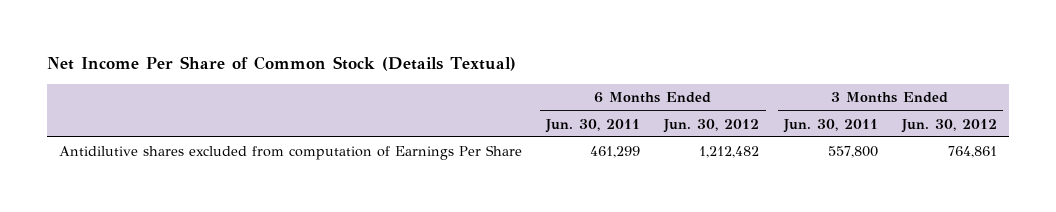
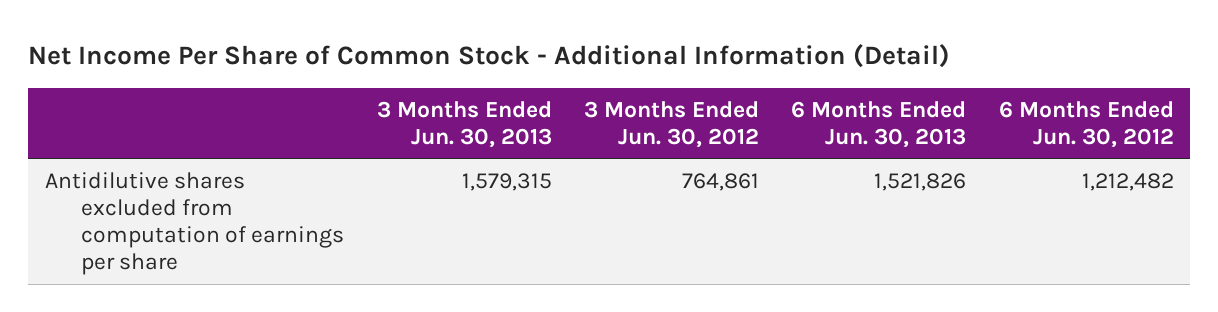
- Net Income Per Share of Common Stock (Details Textual)
+ Net Income Per Share of Common Stock - Additional Information (Detail)
- | 6 Months Ended Jun. 30, 2011 | 6 Months Ended Jun. 30, 2012 | 3 Months Ended Jun. 30, 2011 | 3 Months Ended Jun. 30, 2012
+ | 3 Months Ended Jun. 30, 2013 | 3 Months Ended Jun. 30, 2012 | 6 Months Ended Jun. 30, 2013 | 6 Months Ended Jun. 30, 2012
- Antidilutive shares excluded from computation of Earnings Per Share | 461,299 | 1,212,482 | 557,800 | 764,861
+ Antidilutive shares excluded from computation of earnings per share | 1,579,315 | 764,861 | 1,521,826 | 1,212,482

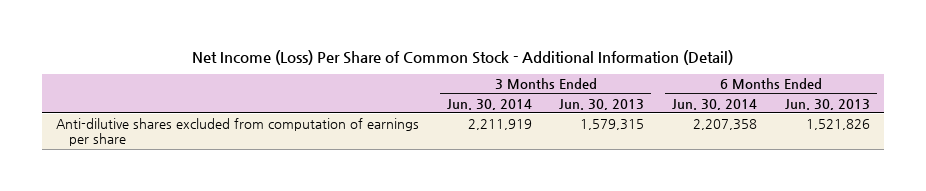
- Net Income Per Share of Common Stock - Additional Information (Detail)
+ Net Income (Loss) Per Share of Common Stock - Additional Information (Detail)
- | 3 Months Ended Jun. 30, 2013 | 3 Months Ended Jun. 30, 2012 | 6 Months Ended Jun. 30, 2013 | 6 Months Ended Jun. 30, 2012
+ | 3 Months Ended Jun. 30, 2014 | 3 Months Ended Jun. 30, 2013 | 6 Months Ended Jun. 30, 2014 | 6 Months Ended Jun. 30, 2013
- Antidilutive shares excluded from computation of earnings per share | 1,579,315 | 764,861 | 1,521,826 | 1,212,482
+ Anti-dilutive shares excluded from computation of earnings per share | 2,211,919 | 1,579,315 | 2,207,358 | 1,521,826

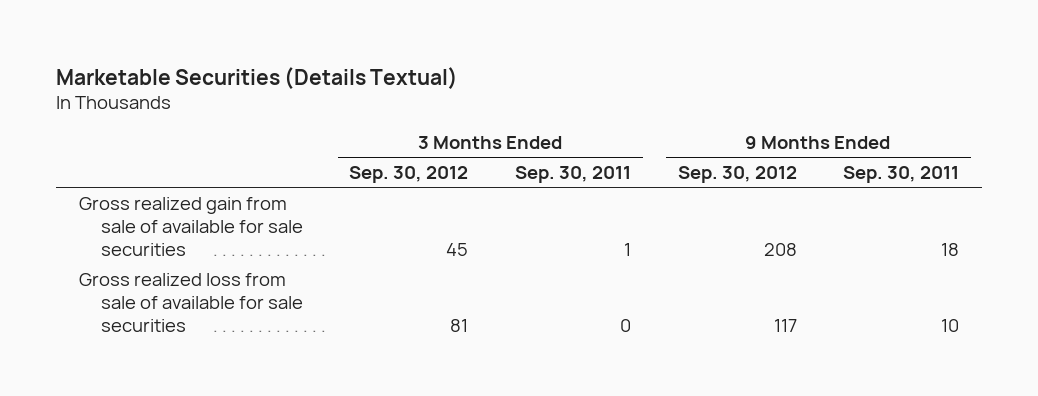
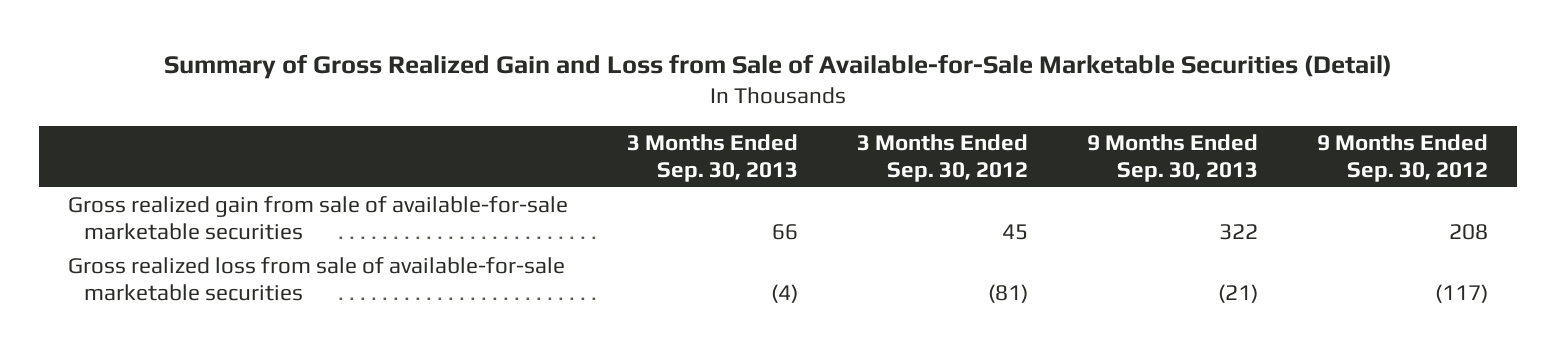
- Marketable Securities (Details Textual)
+ Summary of Gross Realized Gain and Loss from Sale of Available-for-Sale Marketable Securities (Detail)
- | 3 Months Ended Sep. 30, 2012 | 3 Months Ended Sep. 30, 2011 | 9 Months Ended Sep. 30, 2012 | 9 Months Ended Sep. 30, 2011
+ | 3 Months Ended Sep. 30, 2013 | 3 Months Ended Sep. 30, 2012 | 9 Months Ended Sep. 30, 2013 | 9 Months Ended Sep. 30, 2012
- Gross realized gain from sale of available for sale securities | 45 | 1 | 208 | 18
- Gross realized loss from sale of available for sale securities | 81 | 0 | 117 | 10
+ Gross realized gain from sale of available-for-sale marketable securities | 66 | 45 | 322 | 208
+ Gross realized loss from sale of available-for-sale marketable securities | (4) | (81) | (21) | (117)

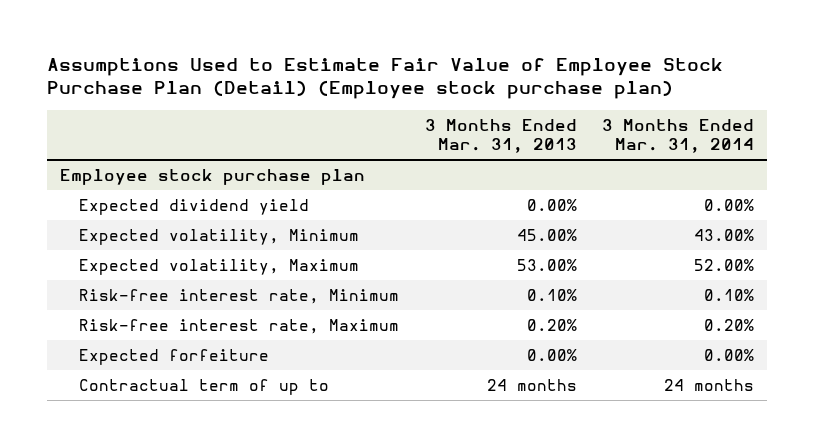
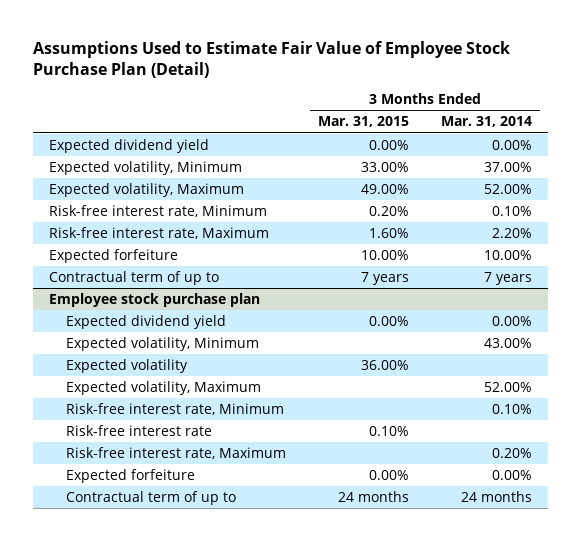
- Assumptions Used to Estimate Fair Value of Employee Stock Purchase Plan (Detail) (Employee stock purchase plan)
+ Assumptions Used to Estimate Fair Value of Employee Stock Purchase Plan (Detail)
- | 3 Months Ended Mar. 31, 2013 | 3 Months Ended Mar. 31, 2014
+ | 3 Months Ended Mar. 31, 2015 | 3 Months Ended Mar. 31, 2014
+ Expected dividend yield | 0.00% | 0.00%
+ Expected volatility, Minimum | 33.00% | 37.00%
+ Expected volatility, Maximum | 49.00% | 52.00%
+ Risk-free interest rate, Minimum | 0.20% | 0.10%
+ Risk-free interest rate, Maximum | 1.60% | 2.20%
+ Expected forfeiture | 10.00% | 10.00%
+ Contractual term of up to | 7 years | 7 years
@ Employee stock purchase plan
+ Expected volatility | 36.00% |
+ Risk-free interest rate | 0.10% |

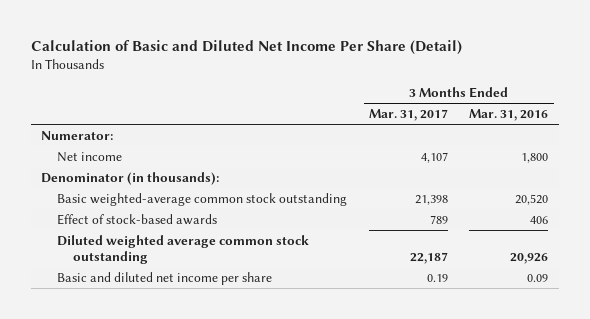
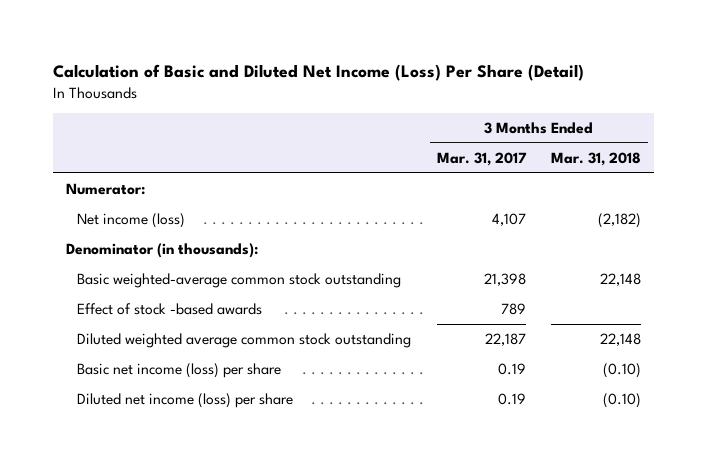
- Calculation of Basic and Diluted Net Income Per Share (Detail)
+ Calculation of Basic and Diluted Net Income (Loss) Per Share (Detail)
- | 3 Months Ended Mar. 31, 2017 | 3 Months Ended Mar. 31, 2016
+ | 3 Months Ended Mar. 31, 2017 | 3 Months Ended Mar. 31, 2018
- Net income | 4,107 | 1,800
+ Net income (loss) | 4,107 | (2,182)
- Effect of stock-based awards | 789 | 406
+ Effect of stock -based awards | 789 |
- Basic and diluted net income per share | 0.19 | 0.09
+ Basic net income (loss) per share | 0.19 | (0.10)
+ Diluted net income (loss) per share | 0.19 | (0.10)

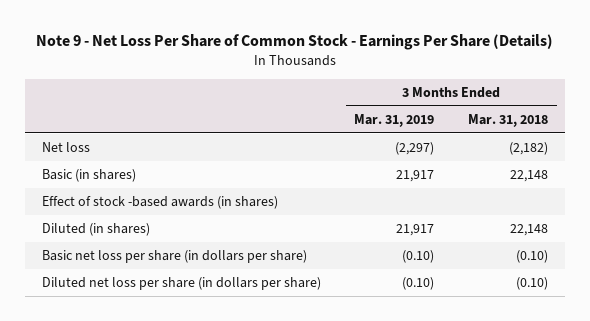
- Calculation of Basic and Diluted Net Income (Loss) Per Share (Detail)
+ Note 9 - Net Loss Per Share of Common Stock - Earnings Per Share (Details)
- | 3 Months Ended Mar. 31, 2017 | 3 Months Ended Mar. 31, 2018
+ | 3 Months Ended Mar. 31, 2019 | 3 Months Ended Mar. 31, 2018
- Numerator:
- Net income (loss) | 4,107 | (2,182)
- Denominator (in thousands):
- Basic weighted-average common stock outstanding | 21,398 | 22,148
- Effect of stock -based awards | 789 |
- Diluted weighted average common stock outstanding | 22,187 | 22,148
- Basic net income (loss) per share | 0.19 | (0.10)
- Diluted net income (loss) per share | 0.19 | (0.10)
+ Net loss | (2,297) | (2,182)
+ Basic (in shares) | 21,917 | 22,148
+ Effect of stock -based awards (in shares)
+ Diluted (in shares) | 21,917 | 22,148
+ Basic net loss per share (in dollars per share) | (0.10) | (0.10)
+ Diluted net loss per share (in dollars per share) | (0.10) | (0.10)

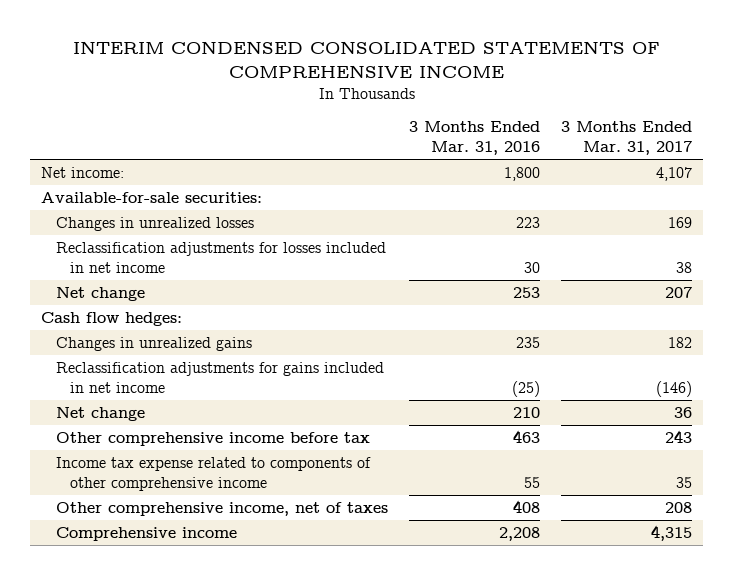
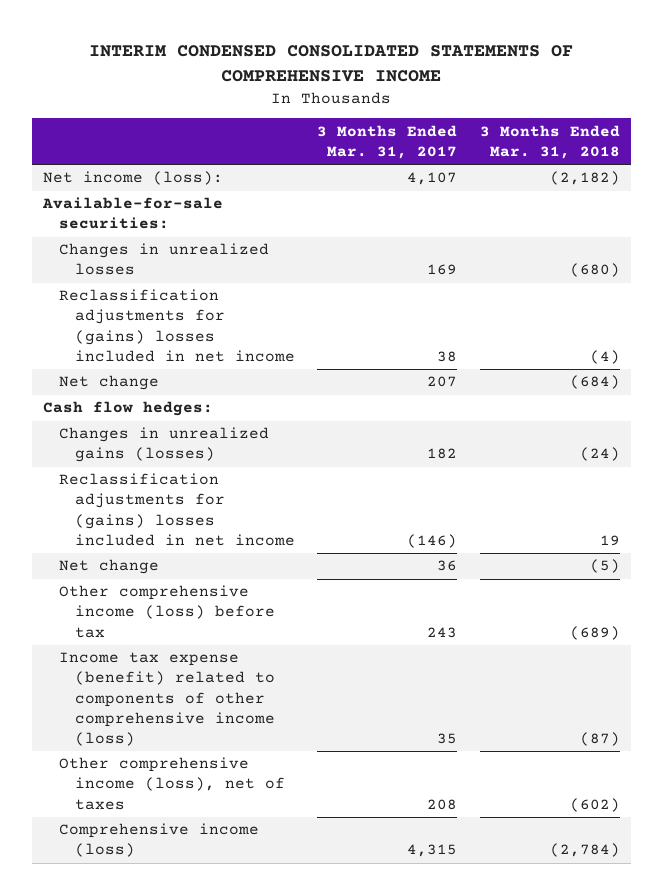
- | 3 Months Ended Mar. 31, 2016 | 3 Months Ended Mar. 31, 2017
+ | 3 Months Ended Mar. 31, 2017 | 3 Months Ended Mar. 31, 2018
- Net income: | 1,800 | 4,107
+ Net income (loss): | 4,107 | (2,182)
- Reclassification adjustments for losses included in net income | 30 | 38
+ Reclassification adjustments for (gains) losses included in net income | 38 | (4)
- Changes in unrealized gains | 235 | 182
- Reclassification adjustments for gains included in net income | (25) | (146)
+ Changes in unrealized gains (losses) | 182 | (24)
+ Reclassification adjustments for (gains) losses included in net income | (146) | 19
- Other comprehensive income before tax | 463 | 243
- Income tax expense related to components of other comprehensive income | 55 | 35
- Other comprehensive income, net of taxes | 408 | 208
- Comprehensive income | 2,208 | 4,315
+ Other comprehensive income (loss) before tax | 243 | (689)
+ Income tax expense (benefit) related to components of other comprehensive income (loss) | 35 | (87)
+ Other comprehensive income (loss), net of taxes | 208 | (602)
+ Comprehensive income (loss) | 4,315 | (2,784)

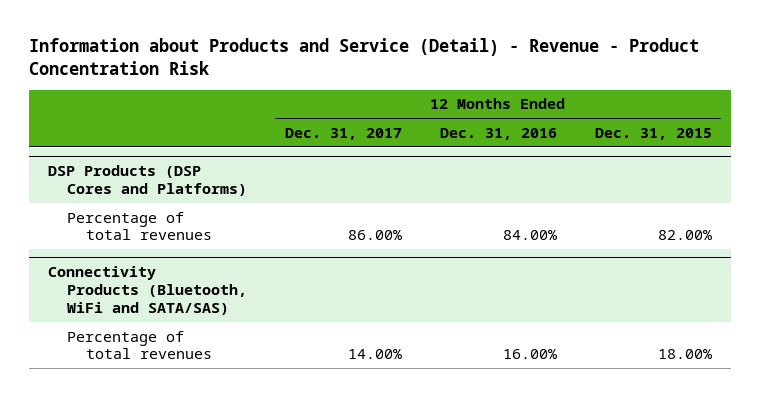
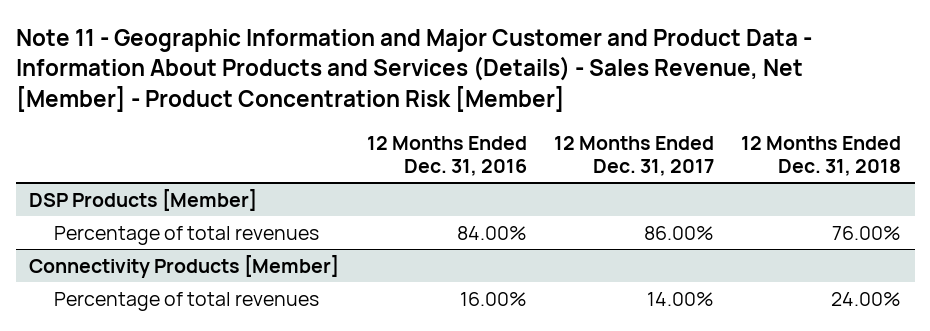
- Information about Products and Service (Detail) - Revenue - Product Concentration Risk
+ Note 11 - Geographic Information and Major Customer and Product Data - Information About Products and Services (Details) - Sales Revenue, Net [Member] - Product Concentration Risk [Member]
- | 12 Months Ended Dec. 31, 2017 | 12 Months Ended Dec. 31, 2016 | 12 Months Ended Dec. 31, 2015
+ | 12 Months Ended Dec. 31, 2016 | 12 Months Ended Dec. 31, 2017 | 12 Months Ended Dec. 31, 2018
- DSP Products (DSP Cores and Platforms)
+ DSP Products [Member]
- Connectivity Products (Bluetooth, WiFi and SATA/SAS)
+ Connectivity Products [Member]

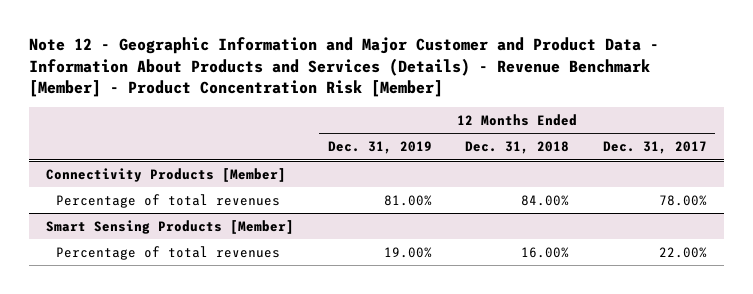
- Note 11 - Geographic Information and Major Customer and Product Data - Information About Products and Services (Details) - Sales Revenue, Net [Member] - Product Concentration Risk [Member]
+ Note 12 - Geographic Information and Major Customer and Product Data - Information About Products and Services (Details) - Revenue Benchmark [Member] - Product Concentration Risk [Member]
- | 12 Months Ended Dec. 31, 2016 | 12 Months Ended Dec. 31, 2017 | 12 Months Ended Dec. 31, 2018
+ | 12 Months Ended Dec. 31, 2019 | 12 Months Ended Dec. 31, 2018 | 12 Months Ended Dec. 31, 2017
- DSP Products [Member]
- Percentage of total revenues | 84.00% | 86.00% | 76.00%
@ Connectivity Products [Member]
- Percentage of total revenues | 16.00% | 14.00% | 24.00%
+ Percentage of total revenues | 81.00% | 84.00% | 78.00%
+ Smart Sensing Products [Member]
+ Percentage of total revenues | 19.00% | 16.00% | 22.00%

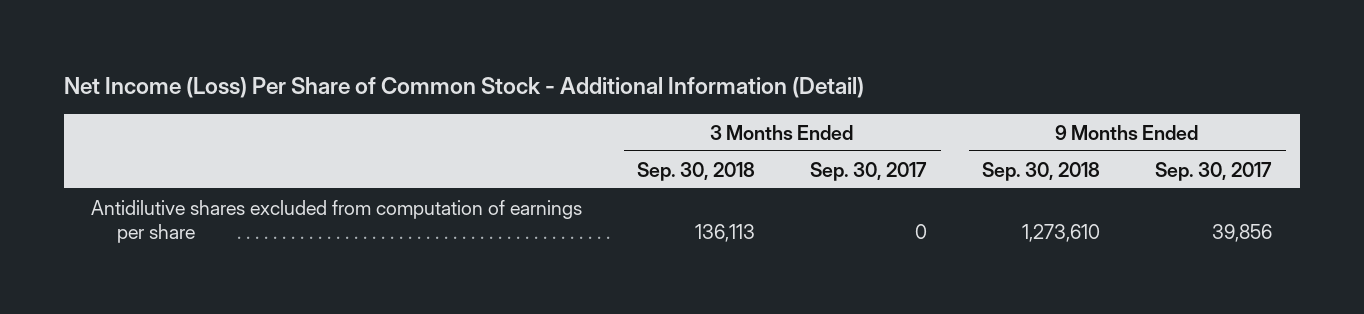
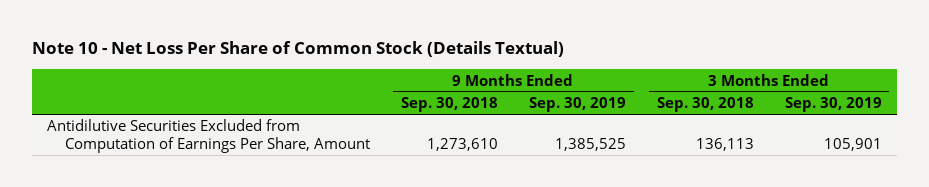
- Net Income (Loss) Per Share of Common Stock - Additional Information (Detail)
+ Note 10 - Net Loss Per Share of Common Stock (Details Textual)
- | 3 Months Ended Sep. 30, 2018 | 3 Months Ended Sep. 30, 2017 | 9 Months Ended Sep. 30, 2018 | 9 Months Ended Sep. 30, 2017
+ | 9 Months Ended Sep. 30, 2018 | 9 Months Ended Sep. 30, 2019 | 3 Months Ended Sep. 30, 2018 | 3 Months Ended Sep. 30, 2019
- Antidilutive shares excluded from computation of earnings per share | 136,113 | 0 | 1,273,610 | 39,856
+ Antidilutive Securities Excluded from Computation of Earnings Per Share, Amount | 1,273,610 | 1,385,525 | 136,113 | 105,901

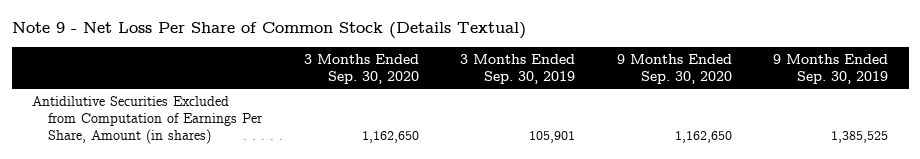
- Note 10 - Net Loss Per Share of Common Stock (Details Textual)
+ Note 9 - Net Loss Per Share of Common Stock (Details Textual)
- | 9 Months Ended Sep. 30, 2018 | 9 Months Ended Sep. 30, 2019 | 3 Months Ended Sep. 30, 2018 | 3 Months Ended Sep. 30, 2019
+ | 3 Months Ended Sep. 30, 2020 | 3 Months Ended Sep. 30, 2019 | 9 Months Ended Sep. 30, 2020 | 9 Months Ended Sep. 30, 2019
- Antidilutive Securities Excluded from Computation of Earnings Per Share, Amount | 1,273,610 | 1,385,525 | 136,113 | 105,901
+ Antidilutive Securities Excluded from Computation of Earnings Per Share, Amount (in shares) | 1,162,650 | 105,901 | 1,162,650 | 1,385,525

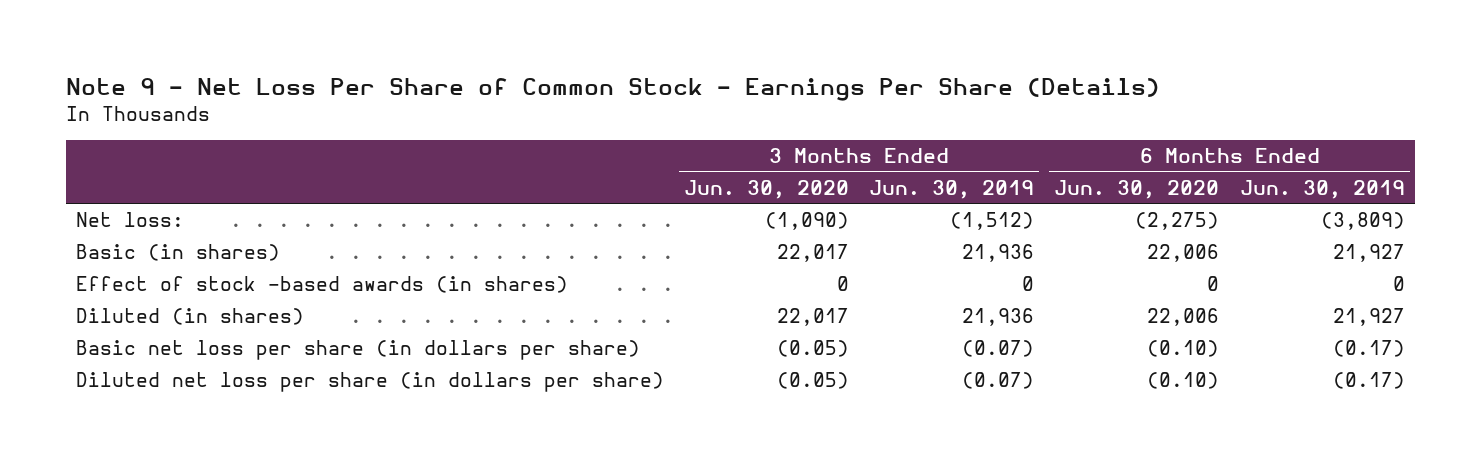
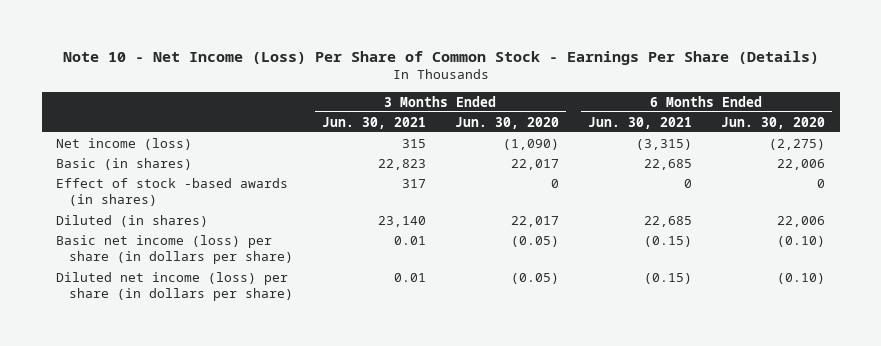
- Note 9 - Net Loss Per Share of Common Stock - Earnings Per Share (Details)
+ Note 10 - Net Income (Loss) Per Share of Common Stock - Earnings Per Share (Details)
- | 3 Months Ended Jun. 30, 2020 | 3 Months Ended Jun. 30, 2019 | 6 Months Ended Jun. 30, 2020 | 6 Months Ended Jun. 30, 2019
+ | 3 Months Ended Jun. 30, 2021 | 3 Months Ended Jun. 30, 2020 | 6 Months Ended Jun. 30, 2021 | 6 Months Ended Jun. 30, 2020
- Net loss: | (1,090) | (1,512) | (2,275) | (3,809)
+ Net income (loss) | 315 | (1,090) | (3,315) | (2,275)
- Basic net loss per share (in dollars per share) | (0.05) | (0.07) | (0.10) | (0.17)
- Diluted net loss per share (in dollars per share) | (0.05) | (0.07) | (0.10) | (0.17)
+ Basic net income (loss) per share (in dollars per share) | 0.01 | (0.05) | (0.15) | (0.10)
+ Diluted net income (loss) per share (in dollars per share) | 0.01 | (0.05) | (0.15) | (0.10)

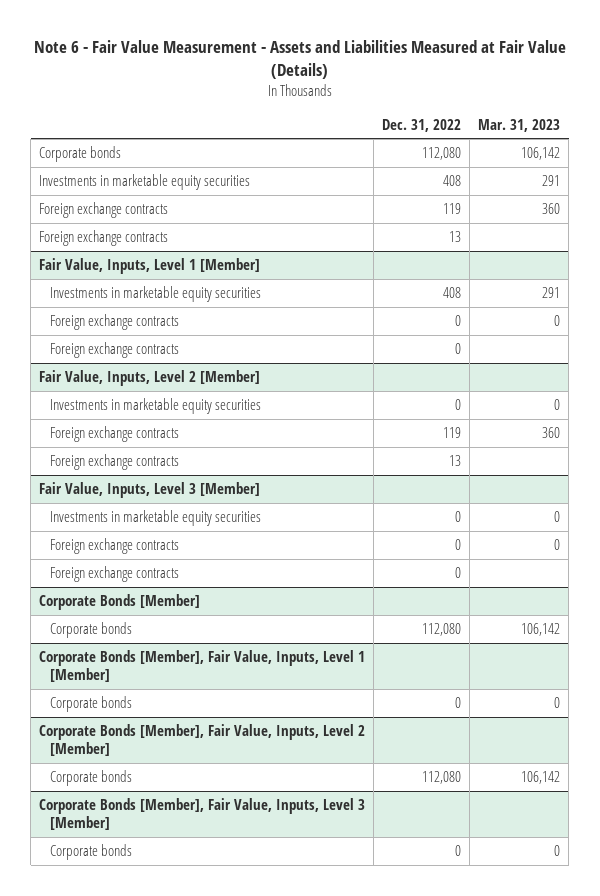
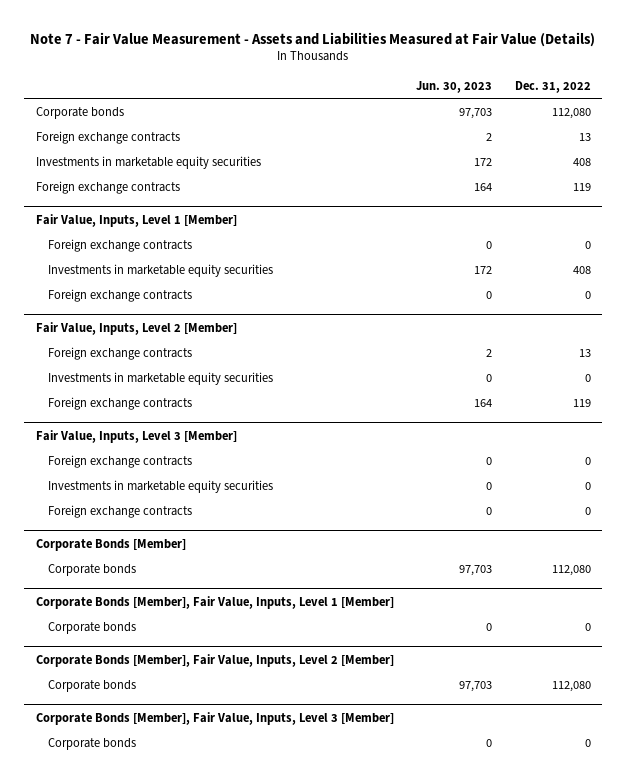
- Note 6 - Fair Value Measurement - Assets and Liabilities Measured at Fair Value (Details)
+ Note 7 - Fair Value Measurement - Assets and Liabilities Measured at Fair Value (Details)
- | Dec. 31, 2022 | Mar. 31, 2023
+ | Jun. 30, 2023 | Dec. 31, 2022
moved up: Foreign exchange contracts | 2 | 13
@ Fair Value, Inputs, Level 1 [Member]
moved down: Investments in marketable equity securities | 172 | 408
@ Fair Value, Inputs, Level 2 [Member]
moved up: Foreign exchange contracts | 2 | 13
@ Fair Value, Inputs, Level 3 [Member]
moved down: Investments in marketable equity securities | 0 | 0

